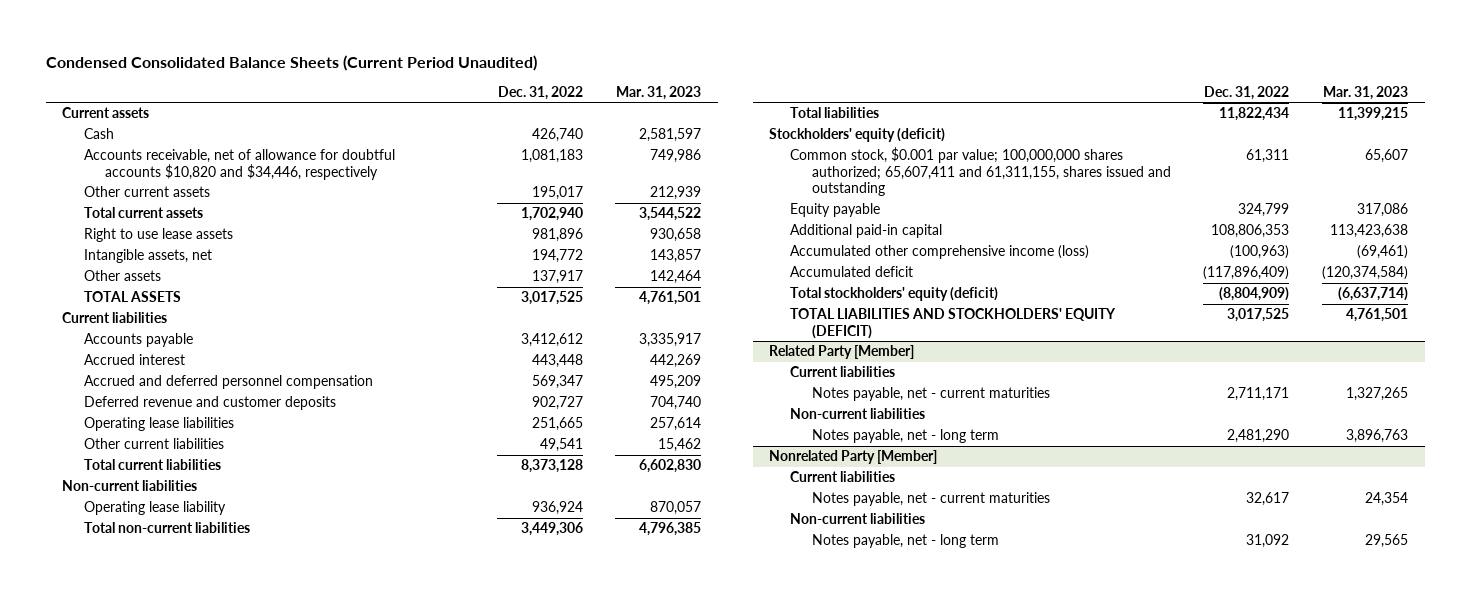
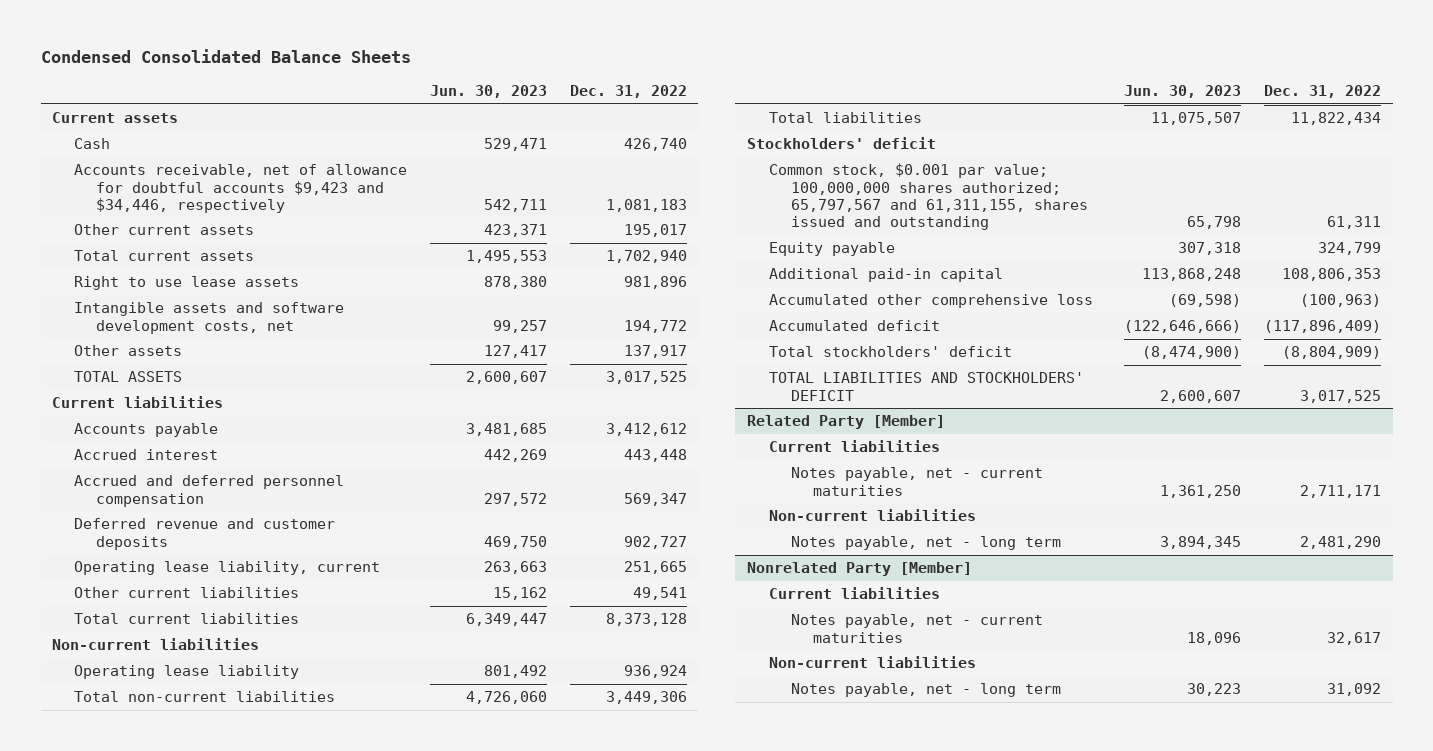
- Condensed Consolidated Balance Sheets (Current Period Unaudited)
+ Condensed Consolidated Balance Sheets
- | Dec. 31, 2022 | Mar. 31, 2023
+ | Jun. 30, 2023 | Dec. 31, 2022
- Accounts receivable, net of allowance for doubtful accounts $10,820 and $34,446, respectively | 1,081,183 | 749,986
+ Accounts receivable, net of allowance for doubtful accounts $9,423 and $34,446, respectively | 542,711 | 1,081,183
- Intangible assets, net | 194,772 | 143,857
+ Intangible assets and software development costs, net | 99,257 | 194,772
- Operating lease liabilities | 251,665 | 257,614
+ Operating lease liability, current | 263,663 | 251,665
- Stockholders' equity (deficit)
- Common stock, $0.001 par value; 100,000,000 shares authorized; 65,607,411 and 61,311,155, shares issued and outstanding | 61,311 | 65,607
+ Stockholders' deficit
+ Common stock, $0.001 par value; 100,000,000 shares authorized; 65,797,567 and 61,311,155, shares issued and outstanding | 65,798 | 61,311
- Accumulated other comprehensive income (loss) | (100,963) | (69,461)
+ Accumulated other comprehensive loss | (69,598) | (100,963)
- Total stockholders' equity (deficit) | (8,804,909) | (6,637,714)
- TOTAL LIABILITIES AND STOCKHOLDERS' EQUITY (DEFICIT) | 3,017,525 | 4,761,501
+ Total stockholders' deficit | (8,474,900) | (8,804,909)
+ TOTAL LIABILITIES AND STOCKHOLDERS' DEFICIT | 2,600,607 | 3,017,525

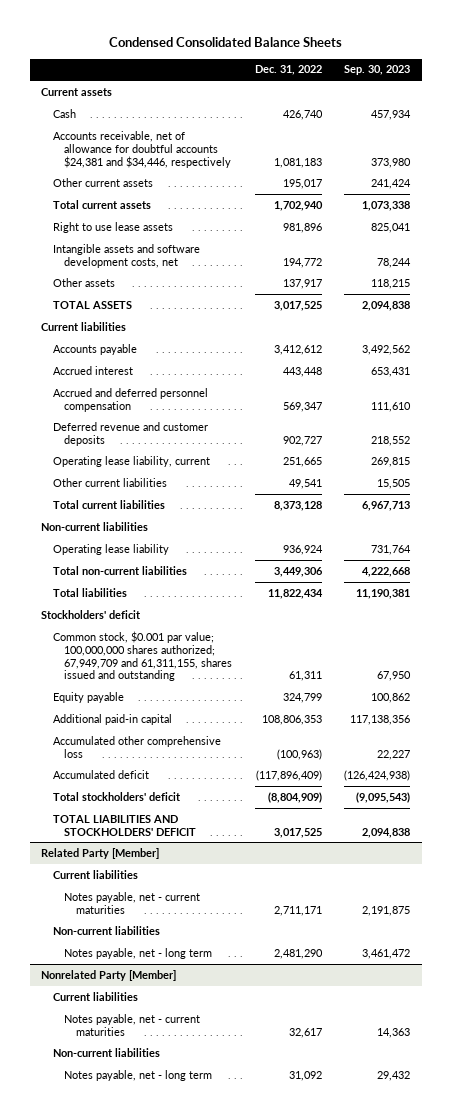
- | Jun. 30, 2023 | Dec. 31, 2022
+ | Dec. 31, 2022 | Sep. 30, 2023
- Accounts receivable, net of allowance for doubtful accounts $9,423 and $34,446, respectively | 542,711 | 1,081,183
+ Accounts receivable, net of allowance for doubtful accounts $24,381 and $34,446, respectively | 1,081,183 | 373,980
- Common stock, $0.001 par value; 100,000,000 shares authorized; 65,797,567 and 61,311,155, shares issued and outstanding | 65,798 | 61,311
+ Common stock, $0.001 par value; 100,000,000 shares authorized; 67,949,709 and 61,311,155, shares issued and outstanding | 61,311 | 67,950

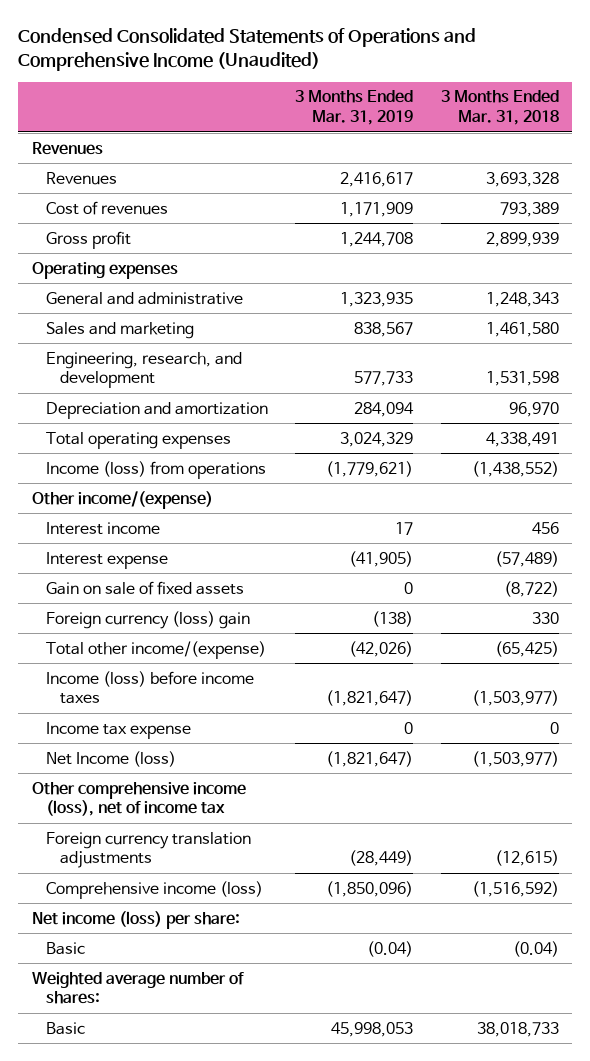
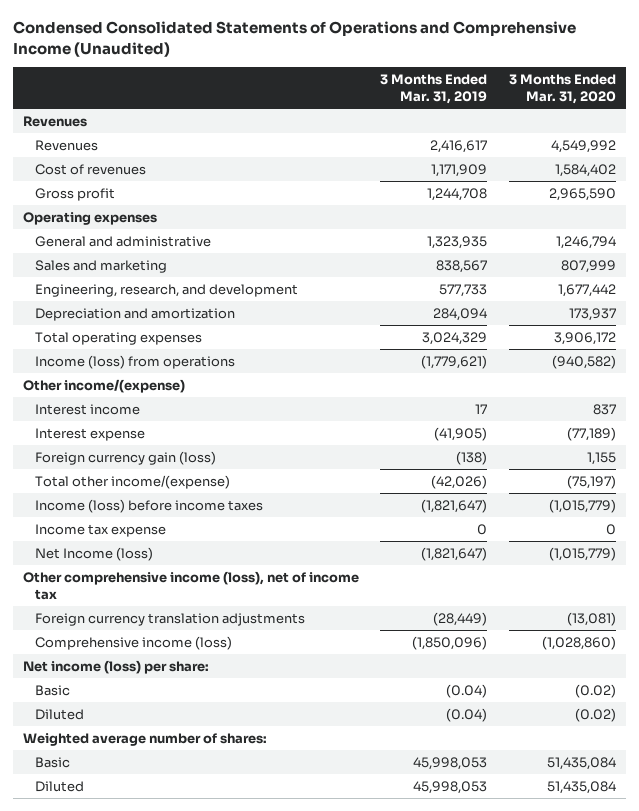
- | 3 Months Ended Mar. 31, 2019 | 3 Months Ended Mar. 31, 2018
+ | 3 Months Ended Mar. 31, 2019 | 3 Months Ended Mar. 31, 2020
- Gain on sale of fixed assets | 0 | (8,722)
- Foreign currency (loss) gain | (138) | 330
+ Foreign currency gain (loss) | (138) | 1,155
+ Diluted | (0.04) | (0.02)
+ Diluted | 45,998,053 | 51,435,084

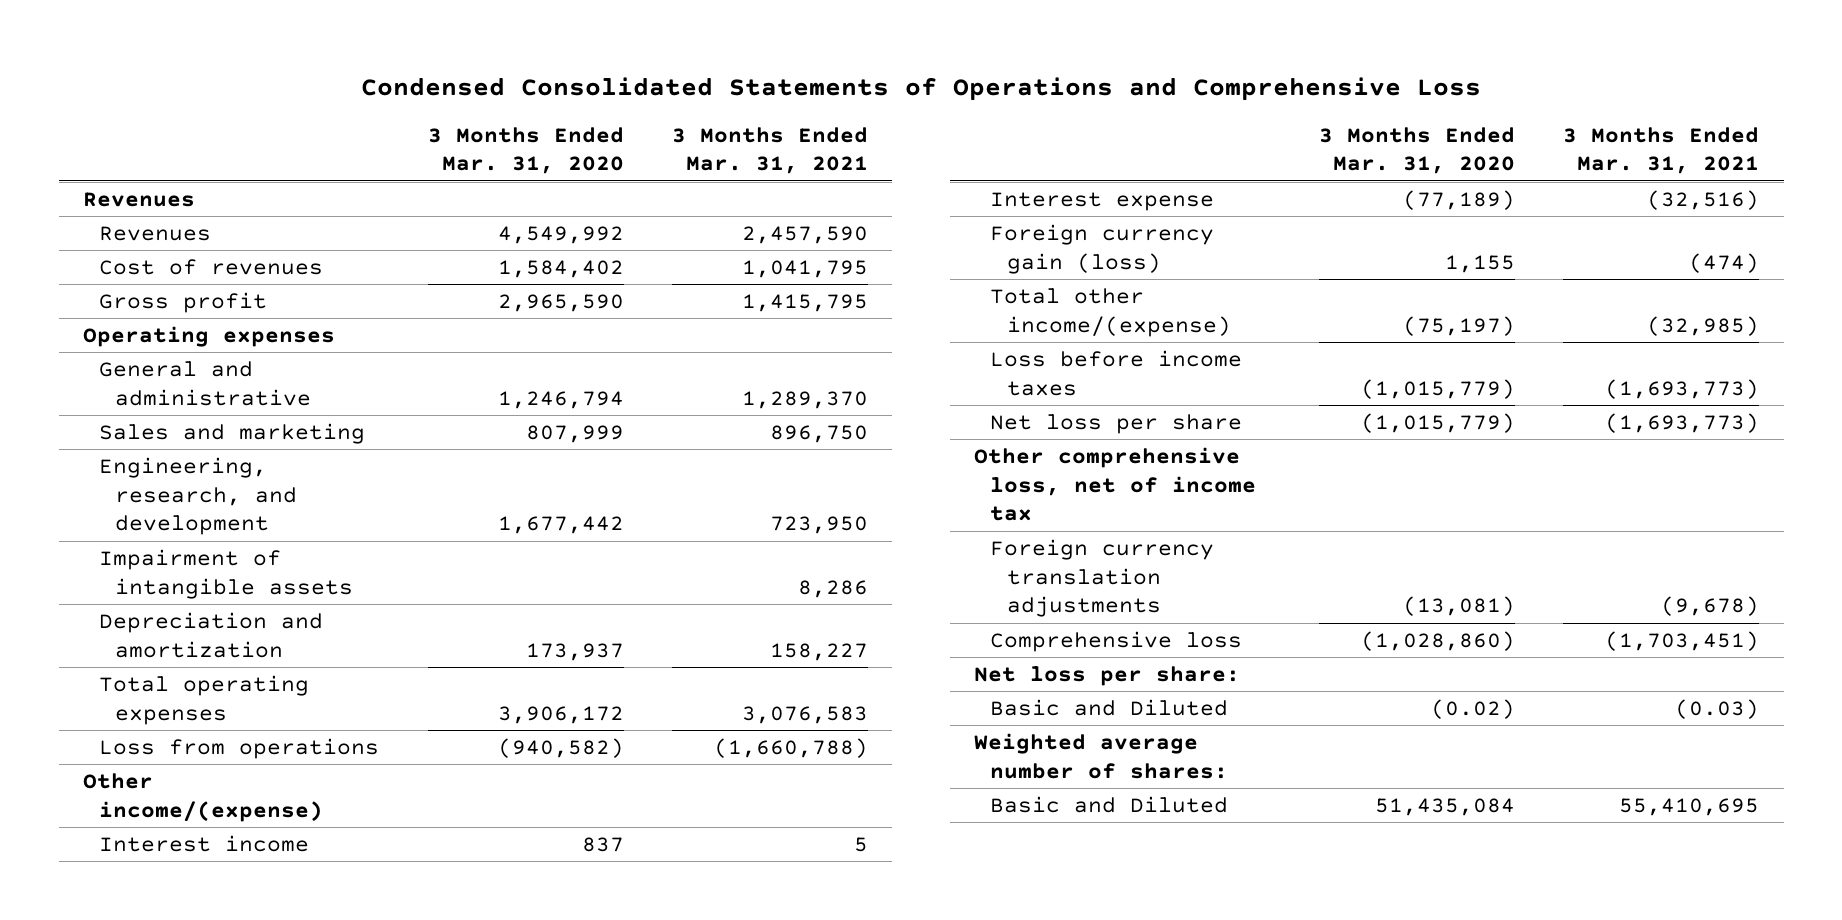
- Condensed Consolidated Statements of Operations and Comprehensive Income (Unaudited)
+ Condensed Consolidated Statements of Operations and Comprehensive Loss
- | 3 Months Ended Mar. 31, 2019 | 3 Months Ended Mar. 31, 2020
+ | 3 Months Ended Mar. 31, 2020 | 3 Months Ended Mar. 31, 2021
+ Impairment of intangible assets | | 8,286
- Income (loss) from operations | (1,779,621) | (940,582)
+ Loss from operations | (940,582) | (1,660,788)
- Income (loss) before income taxes | (1,821,647) | (1,015,779)
- Income tax expense | 0 | 0
- Net Income (loss) | (1,821,647) | (1,015,779)
- Other comprehensive income (loss), net of income tax
+ Loss before income taxes | (1,015,779) | (1,693,773)
+ Net loss per share | (1,015,779) | (1,693,773)
+ Other comprehensive loss, net of income tax
- Comprehensive income (loss) | (1,850,096) | (1,028,860)
- Net income (loss) per share:
- Basic | (0.04) | (0.02)
- Diluted | (0.04) | (0.02)
+ Comprehensive loss | (1,028,860) | (1,703,451)
+ Net loss per share:
+ Basic and Diluted | (0.02) | (0.03)
- Basic | 45,998,053 | 51,435,084
- Diluted | 45,998,053 | 51,435,084
+ Basic and Diluted | 51,435,084 | 55,410,695

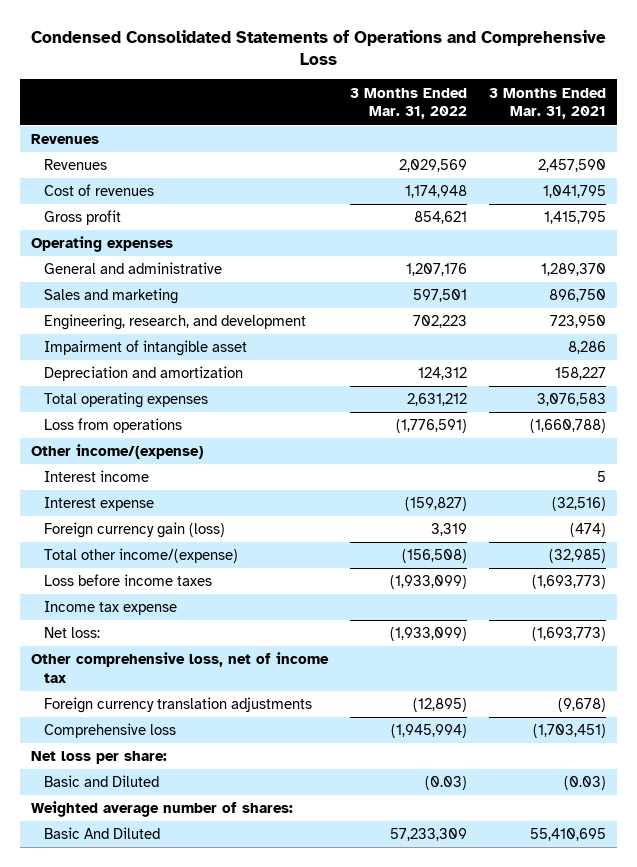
- | 3 Months Ended Mar. 31, 2020 | 3 Months Ended Mar. 31, 2021
+ | 3 Months Ended Mar. 31, 2022 | 3 Months Ended Mar. 31, 2021
- Impairment of intangible assets | | 8,286
+ Impairment of intangible asset | | 8,286
- Net loss per share | (1,015,779) | (1,693,773)
+ Income tax expense
+ Net loss: | (1,933,099) | (1,693,773)
- Basic and Diluted | 51,435,084 | 55,410,695
+ Basic And Diluted | 57,233,309 | 55,410,695

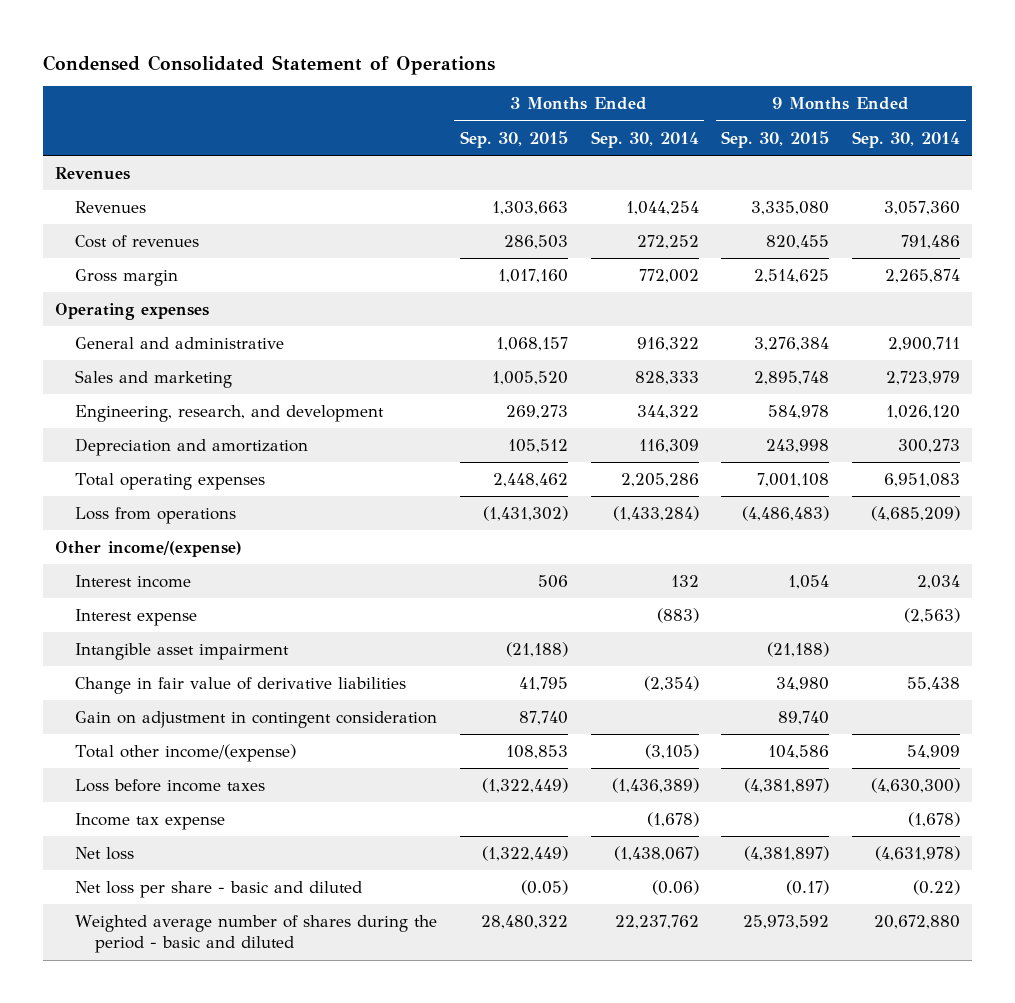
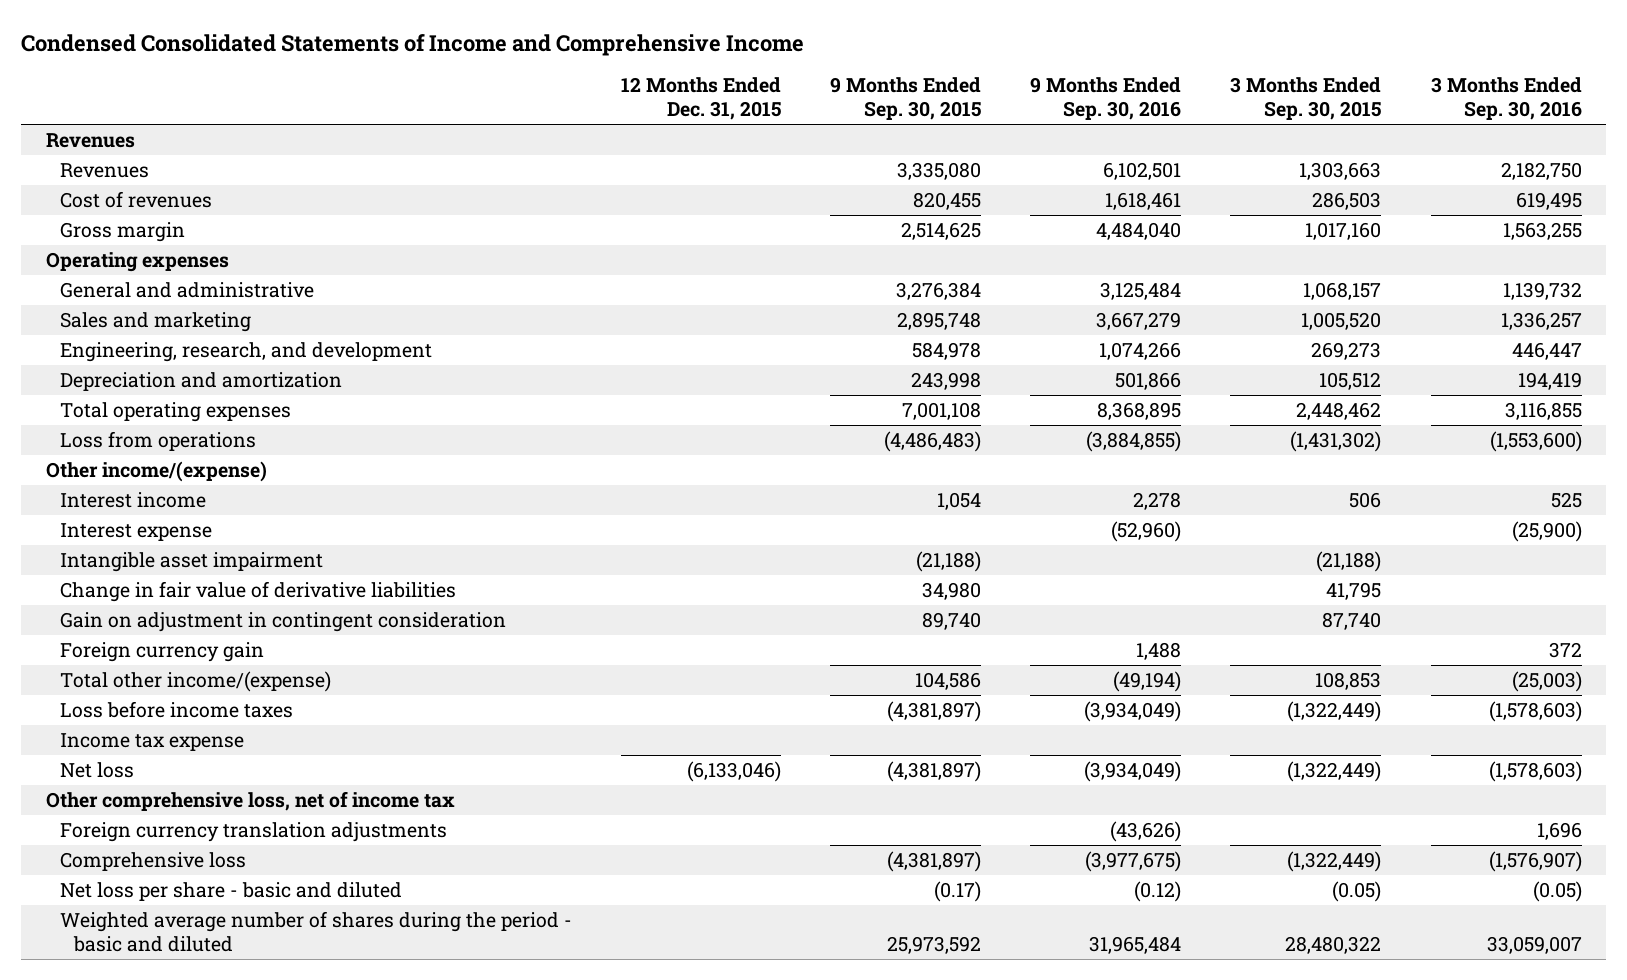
- Condensed Consolidated Statement of Operations
+ Condensed Consolidated Statements of Income and Comprehensive Income
- | 3 Months Ended Sep. 30, 2015 | 3 Months Ended Sep. 30, 2014 | 9 Months Ended Sep. 30, 2015 | 9 Months Ended Sep. 30, 2014
+ | 12 Months Ended Dec. 31, 2015 | 9 Months Ended Sep. 30, 2015 | 9 Months Ended Sep. 30, 2016 | 3 Months Ended Sep. 30, 2015 | 3 Months Ended Sep. 30, 2016
+ Foreign currency gain | | | 1,488 | | 372
+ Other comprehensive loss, net of income tax
+ Foreign currency translation adjustments | | | (43,626) | | 1,696
+ Comprehensive loss | | (4,381,897) | (3,977,675) | (1,322,449) | (1,576,907)

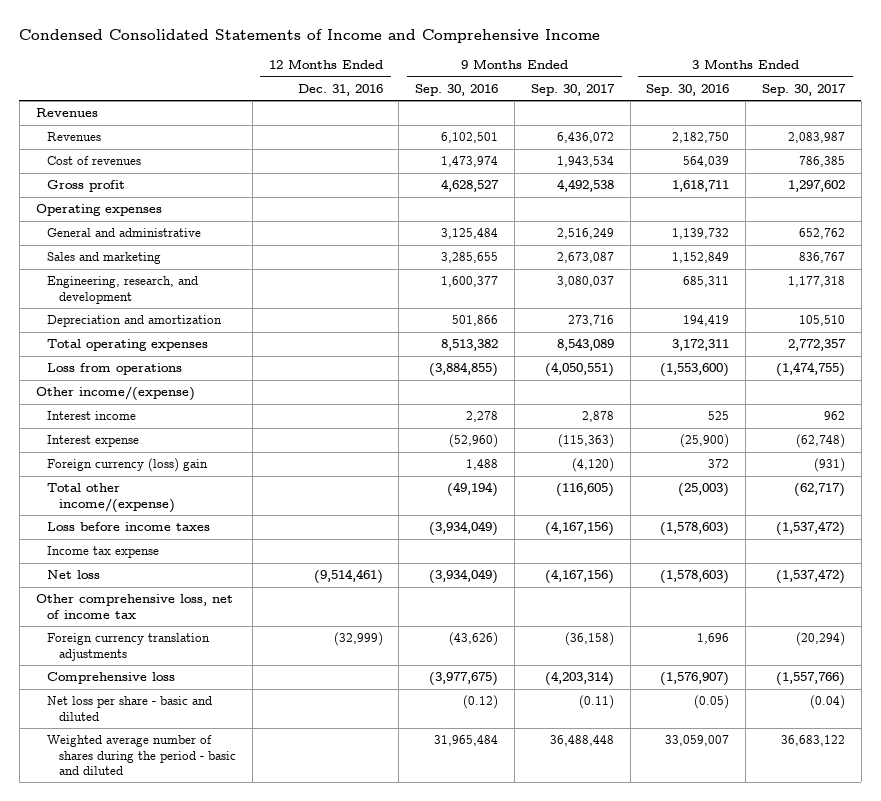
- | 12 Months Ended Dec. 31, 2015 | 9 Months Ended Sep. 30, 2015 | 9 Months Ended Sep. 30, 2016 | 3 Months Ended Sep. 30, 2015 | 3 Months Ended Sep. 30, 2016
+ | 12 Months Ended Dec. 31, 2016 | 9 Months Ended Sep. 30, 2016 | 9 Months Ended Sep. 30, 2017 | 3 Months Ended Sep. 30, 2016 | 3 Months Ended Sep. 30, 2017
- Cost of revenues | | 820,455 | 1,618,461 | 286,503 | 619,495
- Gross margin | | 2,514,625 | 4,484,040 | 1,017,160 | 1,563,255
+ Cost of revenues | | 1,473,974 | 1,943,534 | 564,039 | 786,385
+ Gross profit | | 4,628,527 | 4,492,538 | 1,618,711 | 1,297,602
- Sales and marketing | | 2,895,748 | 3,667,279 | 1,005,520 | 1,336,257
- Engineering, research, and development | | 584,978 | 1,074,266 | 269,273 | 446,447
+ Sales and marketing | | 3,285,655 | 2,673,087 | 1,152,849 | 836,767
+ Engineering, research, and development | | 1,600,377 | 3,080,037 | 685,311 | 1,177,318
- Total operating expenses | | 7,001,108 | 8,368,895 | 2,448,462 | 3,116,855
+ Total operating expenses | | 8,513,382 | 8,543,089 | 3,172,311 | 2,772,357
- Intangible asset impairment | | (21,188) | | (21,188) |
- Change in fair value of derivative liabilities | | 34,980 | | 41,795 |
- Gain on adjustment in contingent consideration | | 89,740 | | 87,740 |
- Foreign currency gain | | | 1,488 | | 372
+ Foreign currency (loss) gain | | 1,488 | (4,120) | 372 | (931)

